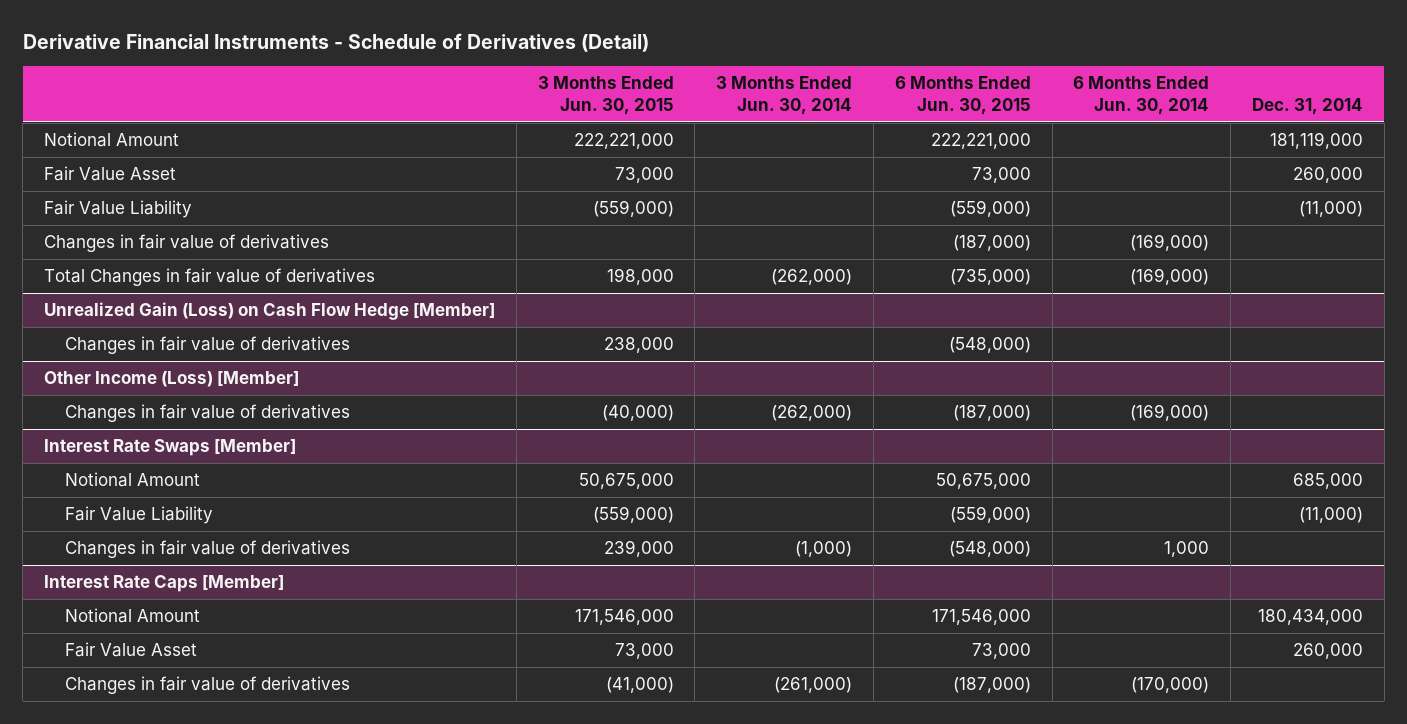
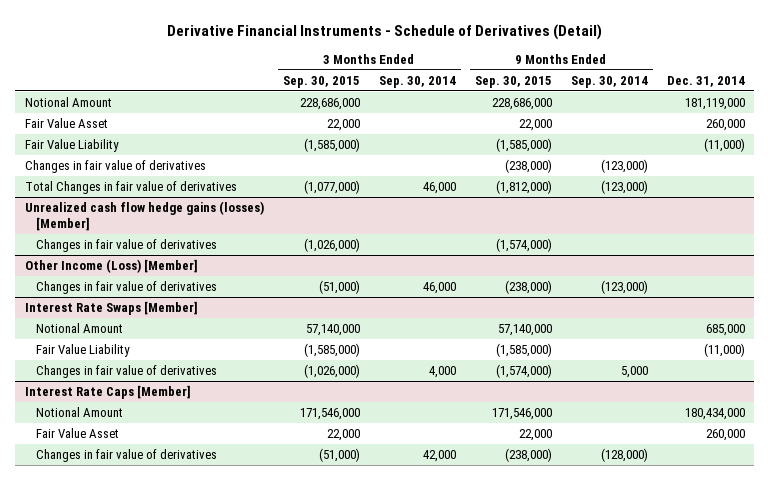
- | 3 Months Ended Jun. 30, 2015 | 3 Months Ended Jun. 30, 2014 | 6 Months Ended Jun. 30, 2015 | 6 Months Ended Jun. 30, 2014 | Dec. 31, 2014
+ | 3 Months Ended Sep. 30, 2015 | 3 Months Ended Sep. 30, 2014 | 9 Months Ended Sep. 30, 2015 | 9 Months Ended Sep. 30, 2014 | Dec. 31, 2014
- Unrealized Gain (Loss) on Cash Flow Hedge [Member]
+ Unrealized cash flow hedge gains (losses) [Member]

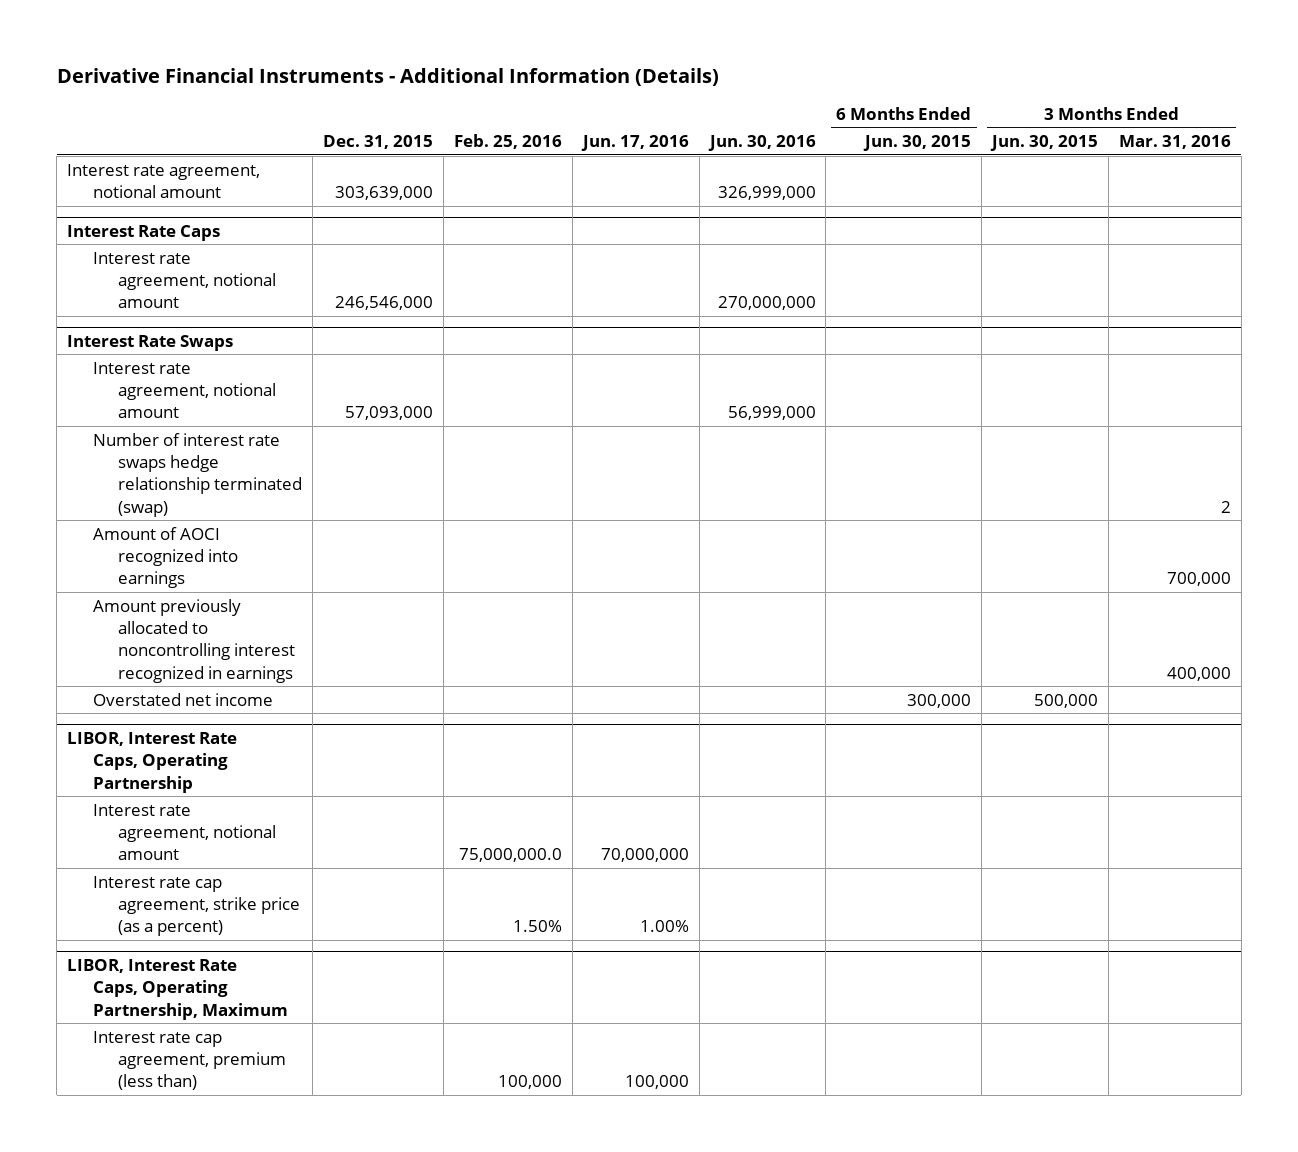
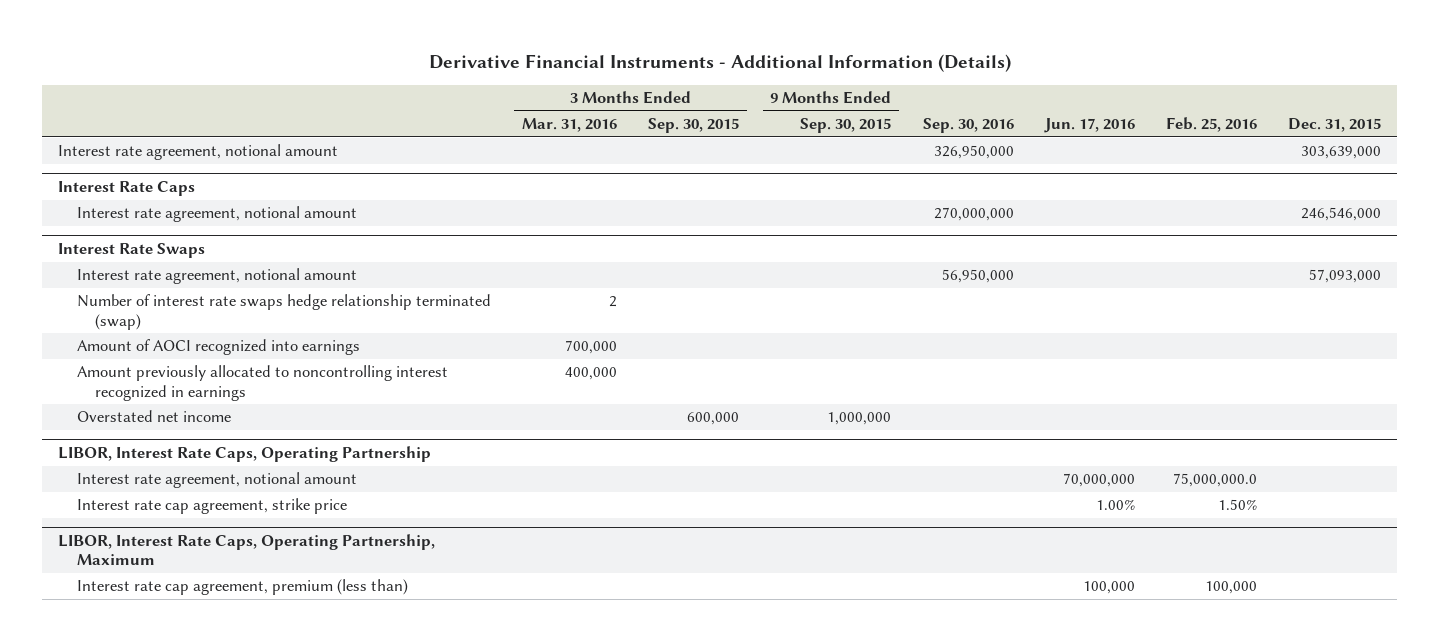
- | Dec. 31, 2015 | Feb. 25, 2016 | Jun. 17, 2016 | Jun. 30, 2016 | 6 Months Ended Jun. 30, 2015 | 3 Months Ended Jun. 30, 2015 | 3 Months Ended Mar. 31, 2016
+ | 3 Months Ended Mar. 31, 2016 | 3 Months Ended Sep. 30, 2015 | 9 Months Ended Sep. 30, 2015 | Sep. 30, 2016 | Jun. 17, 2016 | Feb. 25, 2016 | Dec. 31, 2015
@ LIBOR, Interest Rate Caps, Operating Partnership
- Interest rate cap agreement, strike price (as a percent) | | 1.50% | 1.00% | | | |
+ Interest rate cap agreement, strike price | | | | | 1.00% | 1.50% |

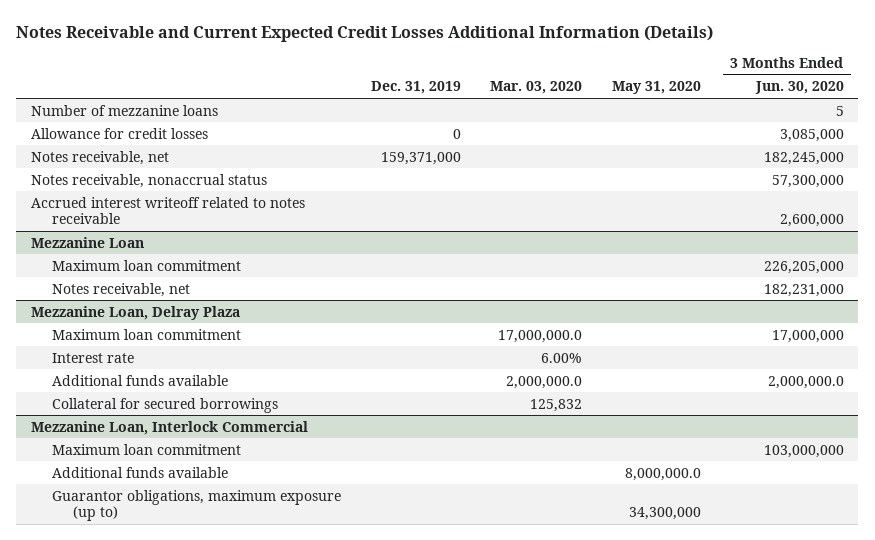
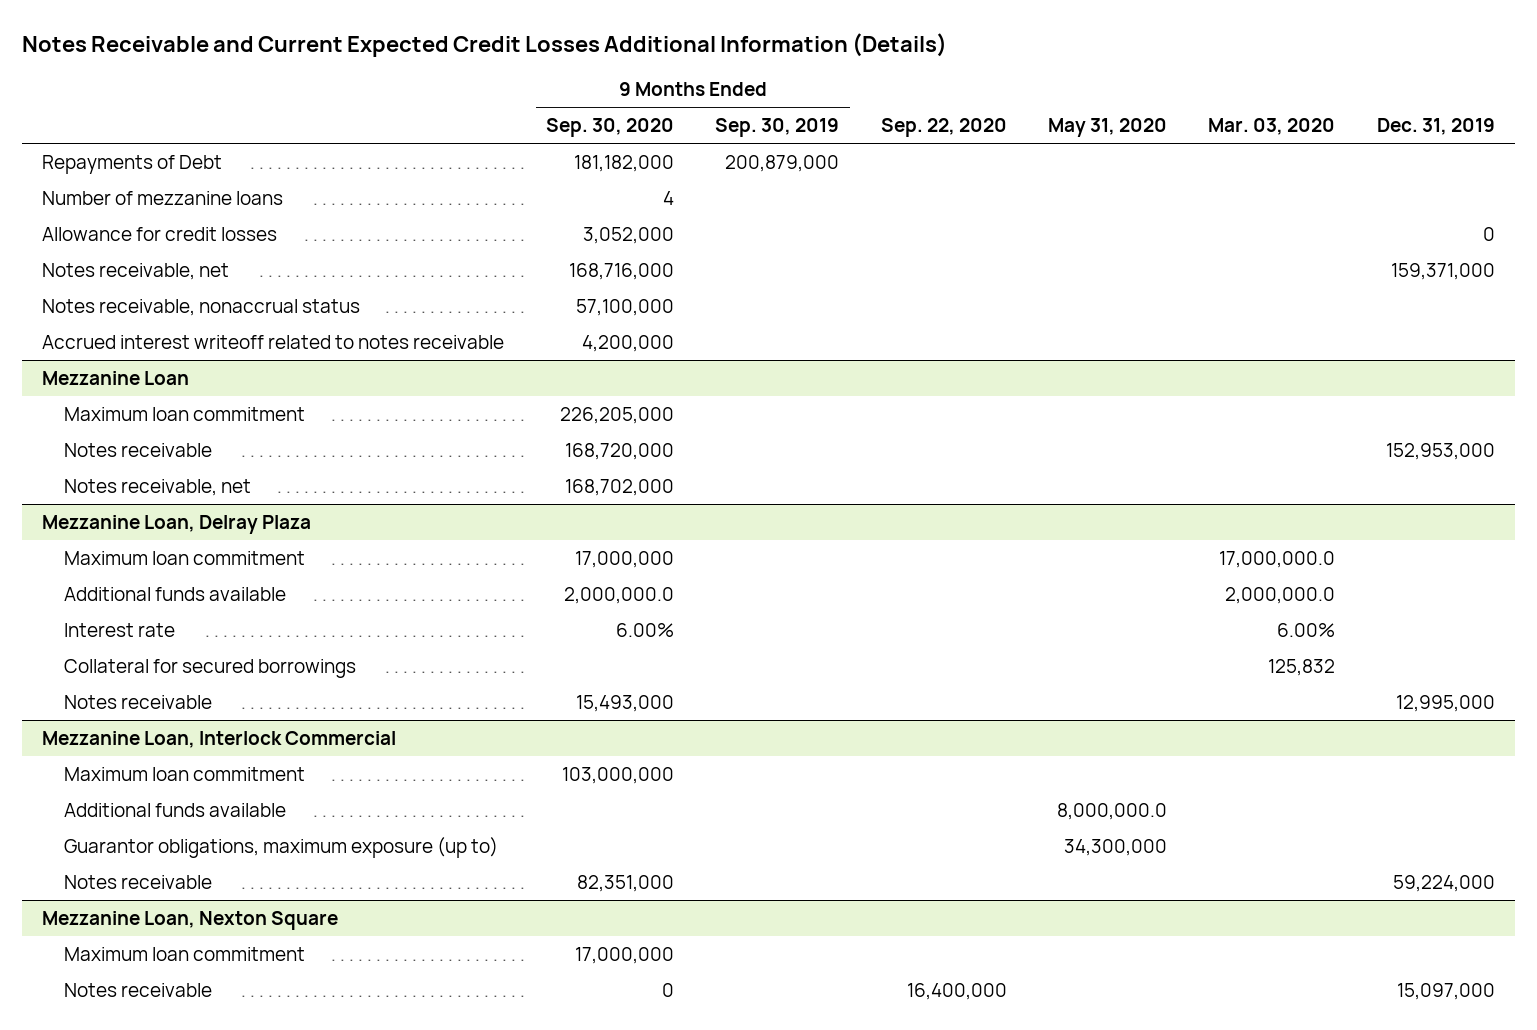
- | Dec. 31, 2019 | Mar. 03, 2020 | May 31, 2020 | 3 Months Ended Jun. 30, 2020
+ | 9 Months Ended Sep. 30, 2020 | 9 Months Ended Sep. 30, 2019 | Sep. 22, 2020 | May 31, 2020 | Mar. 03, 2020 | Dec. 31, 2019
+ Repayments of Debt | 181,182,000 | 200,879,000 | | | |
@ Mezzanine Loan
+ Notes receivable | 168,720,000 | | | | | 152,953,000
@ Mezzanine Loan, Delray Plaza
moved down: Interest rate | 6.00% | | | | 6.00% |
+ Notes receivable | 15,493,000 | | | | | 12,995,000
@ Mezzanine Loan, Interlock Commercial
+ Notes receivable | 82,351,000 | | | | | 59,224,000
+ Mezzanine Loan, Nexton Square
+ Maximum loan commitment | 17,000,000 | | | | |
+ Notes receivable | 0 | | 16,400,000 | | | 15,097,000

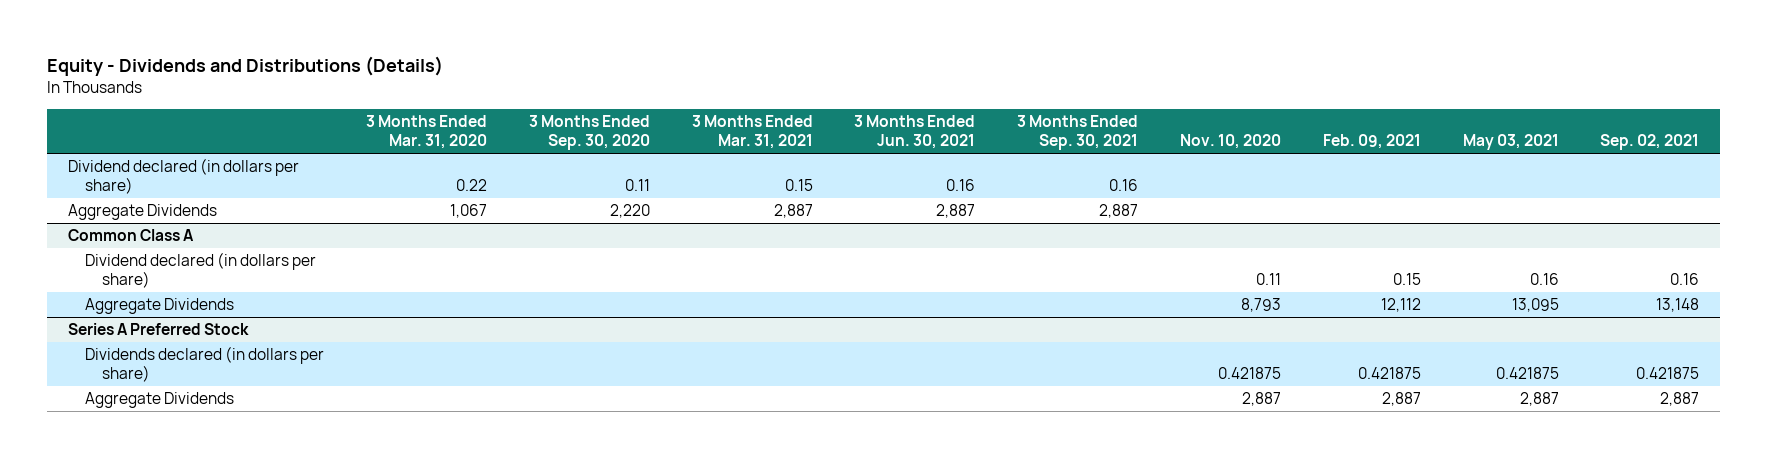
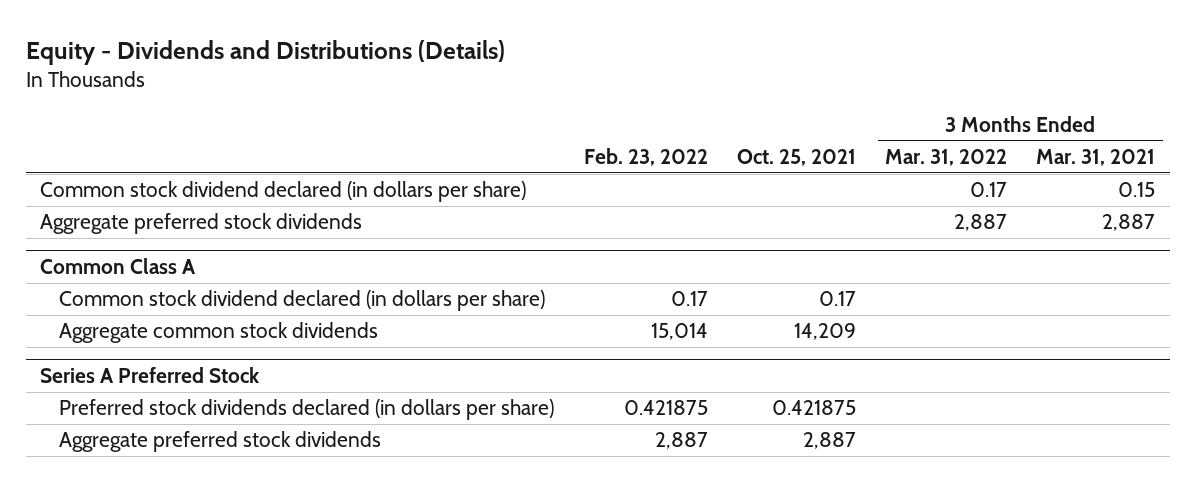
- | 3 Months Ended Mar. 31, 2020 | 3 Months Ended Sep. 30, 2020 | 3 Months Ended Mar. 31, 2021 | 3 Months Ended Jun. 30, 2021 | 3 Months Ended Sep. 30, 2021 | Nov. 10, 2020 | Feb. 09, 2021 | May 03, 2021 | Sep. 02, 2021
+ | Feb. 23, 2022 | Oct. 25, 2021 | 3 Months Ended Mar. 31, 2022 | 3 Months Ended Mar. 31, 2021
- Dividend declared (in dollars per share) | 0.22 | 0.11 | 0.15 | 0.16 | 0.16 | | | |
- Aggregate Dividends | 1,067 | 2,220 | 2,887 | 2,887 | 2,887 | | | |
+ Common stock dividend declared (in dollars per share) | | | 0.17 | 0.15
+ Aggregate preferred stock dividends | | | 2,887 | 2,887
@ Common Class A
- Dividend declared (in dollars per share) | | | | | | 0.11 | 0.15 | 0.16 | 0.16
- Aggregate Dividends | | | | | | 8,793 | 12,112 | 13,095 | 13,148
+ Common stock dividend declared (in dollars per share) | 0.17 | 0.17 | |
+ Aggregate common stock dividends | 15,014 | 14,209 | |
@ Series A Preferred Stock
- Dividends declared (in dollars per share) | | | | | | 0.421875 | 0.421875 | 0.421875 | 0.421875
- Aggregate Dividends | | | | | | 2,887 | 2,887 | 2,887 | 2,887
+ Preferred stock dividends declared (in dollars per share) | 0.421875 | 0.421875 | |
+ Aggregate preferred stock dividends | 2,887 | 2,887 | |

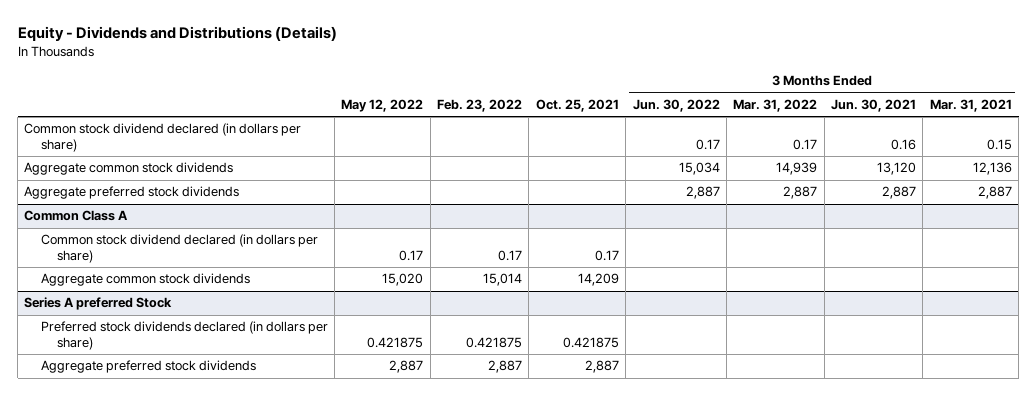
- | Feb. 23, 2022 | Oct. 25, 2021 | 3 Months Ended Mar. 31, 2022 | 3 Months Ended Mar. 31, 2021
+ | May 12, 2022 | Feb. 23, 2022 | Oct. 25, 2021 | 3 Months Ended Jun. 30, 2022 | 3 Months Ended Mar. 31, 2022 | 3 Months Ended Jun. 30, 2021 | 3 Months Ended Mar. 31, 2021
+ Aggregate common stock dividends | | | | 15,034 | 14,939 | 13,120 | 12,136
- Series A Preferred Stock
+ Series A preferred Stock

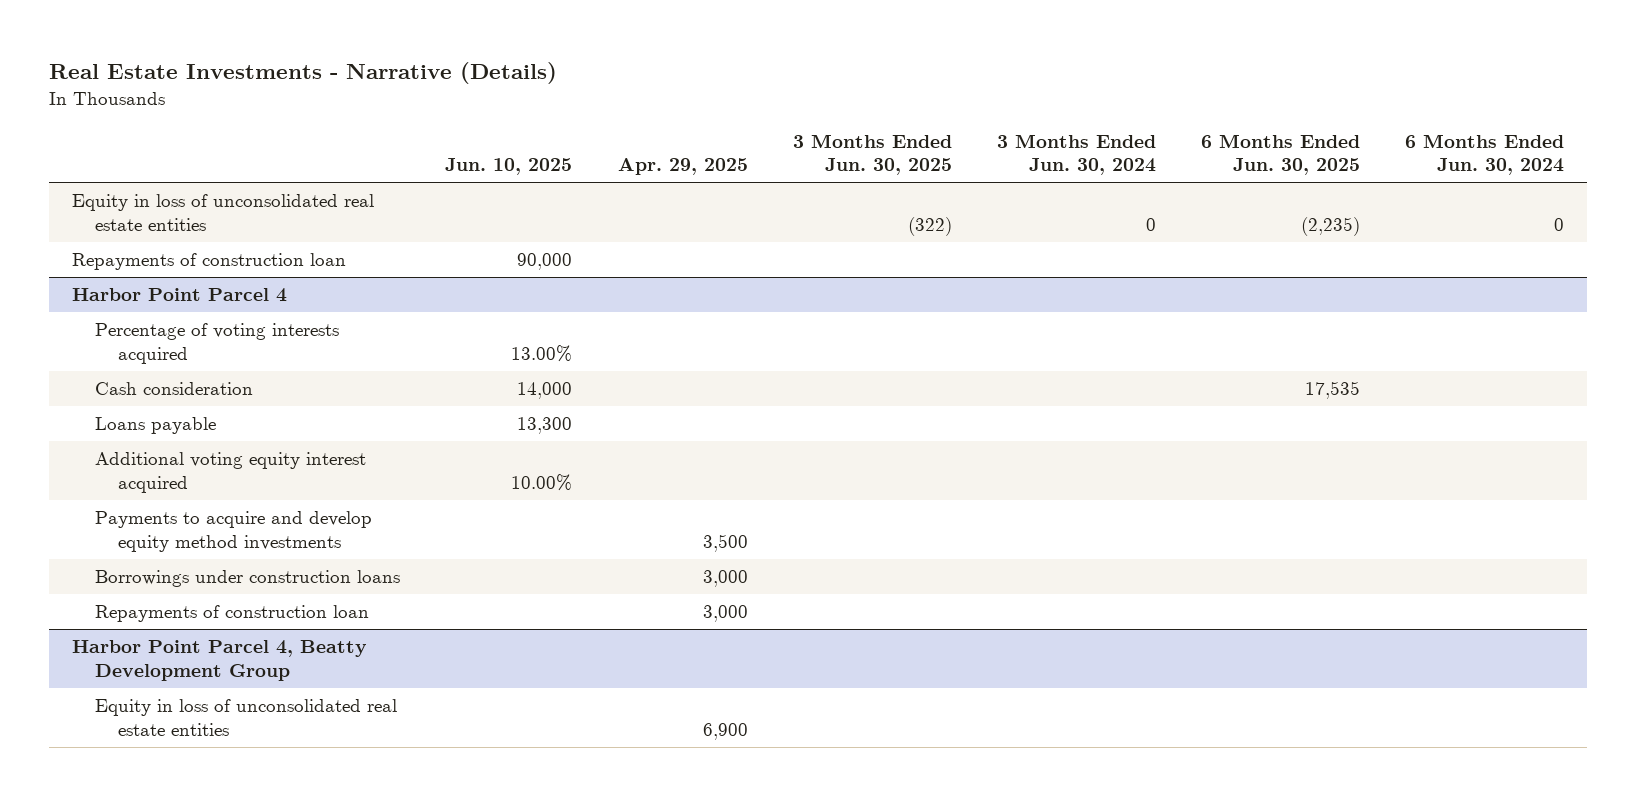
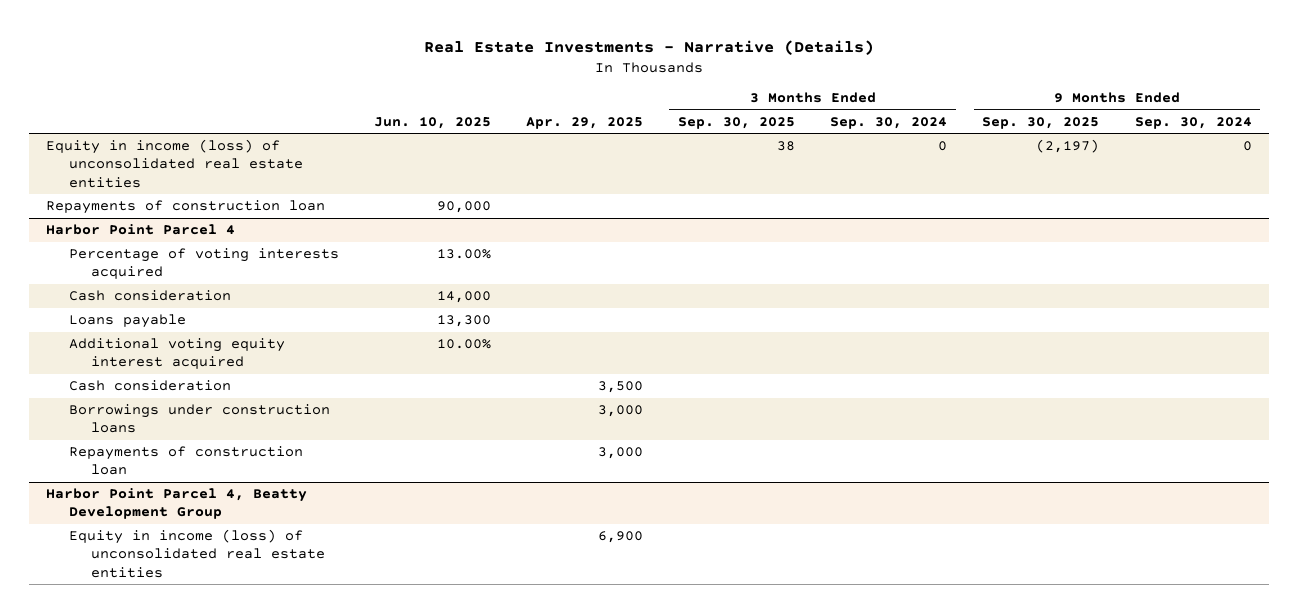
- | Jun. 10, 2025 | Apr. 29, 2025 | 3 Months Ended Jun. 30, 2025 | 3 Months Ended Jun. 30, 2024 | 6 Months Ended Jun. 30, 2025 | 6 Months Ended Jun. 30, 2024
+ | Jun. 10, 2025 | Apr. 29, 2025 | 3 Months Ended Sep. 30, 2025 | 3 Months Ended Sep. 30, 2024 | 9 Months Ended Sep. 30, 2025 | 9 Months Ended Sep. 30, 2024
- Equity in loss of unconsolidated real estate entities | | | (322) | 0 | (2,235) | 0
+ Equity in income (loss) of unconsolidated real estate entities | | | 38 | 0 | (2,197) | 0
@ Harbor Point Parcel 4
- Payments to acquire and develop equity method investments | | 3,500 | | | |
+ Cash consideration | | 3,500 | | | |
@ Harbor Point Parcel 4, Beatty Development Group
- Equity in loss of unconsolidated real estate entities | | 6,900 | | | |
+ Equity in income (loss) of unconsolidated real estate entities | | 6,900 | | | |

